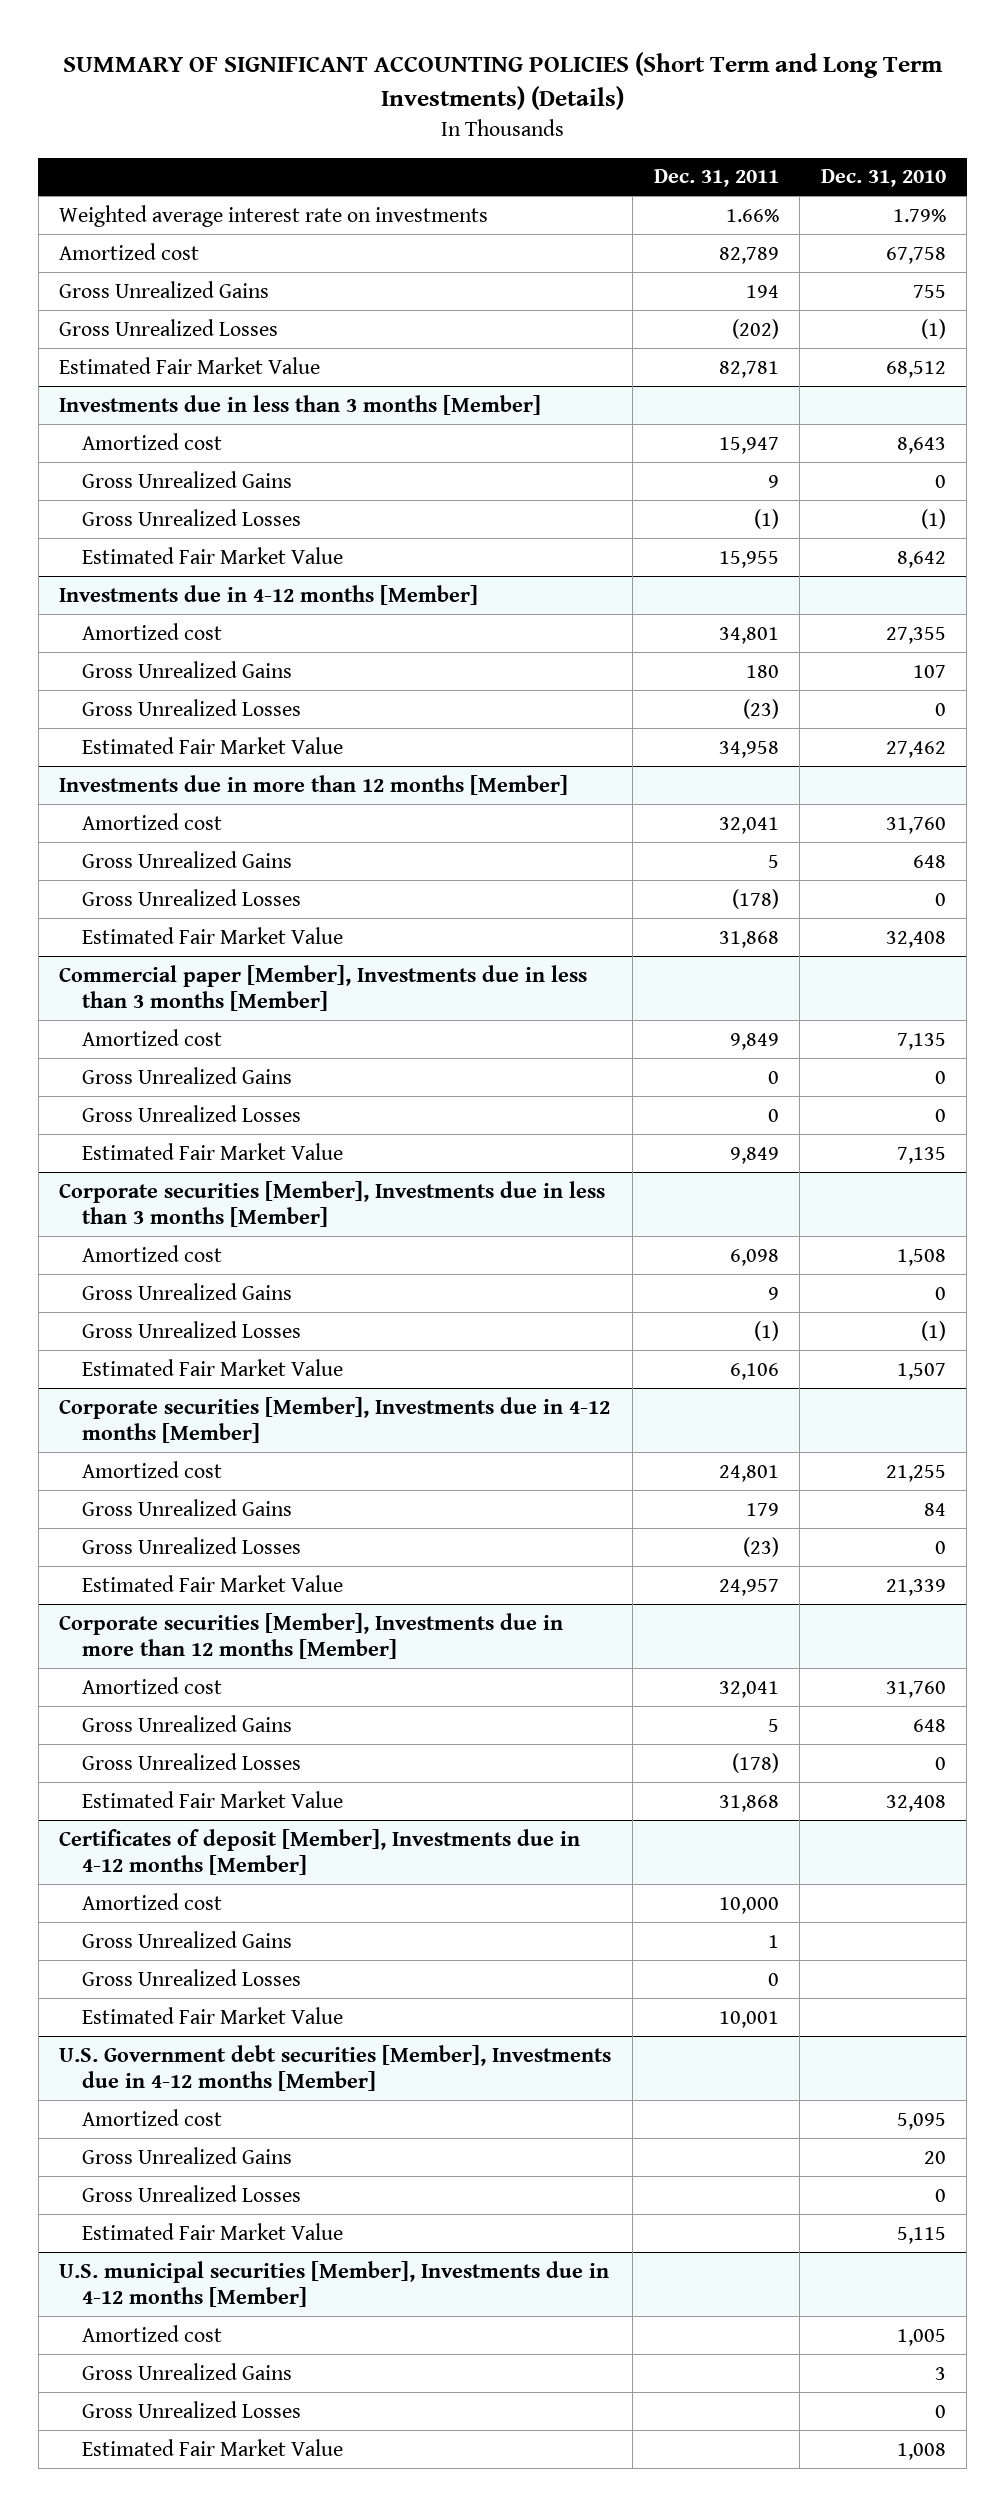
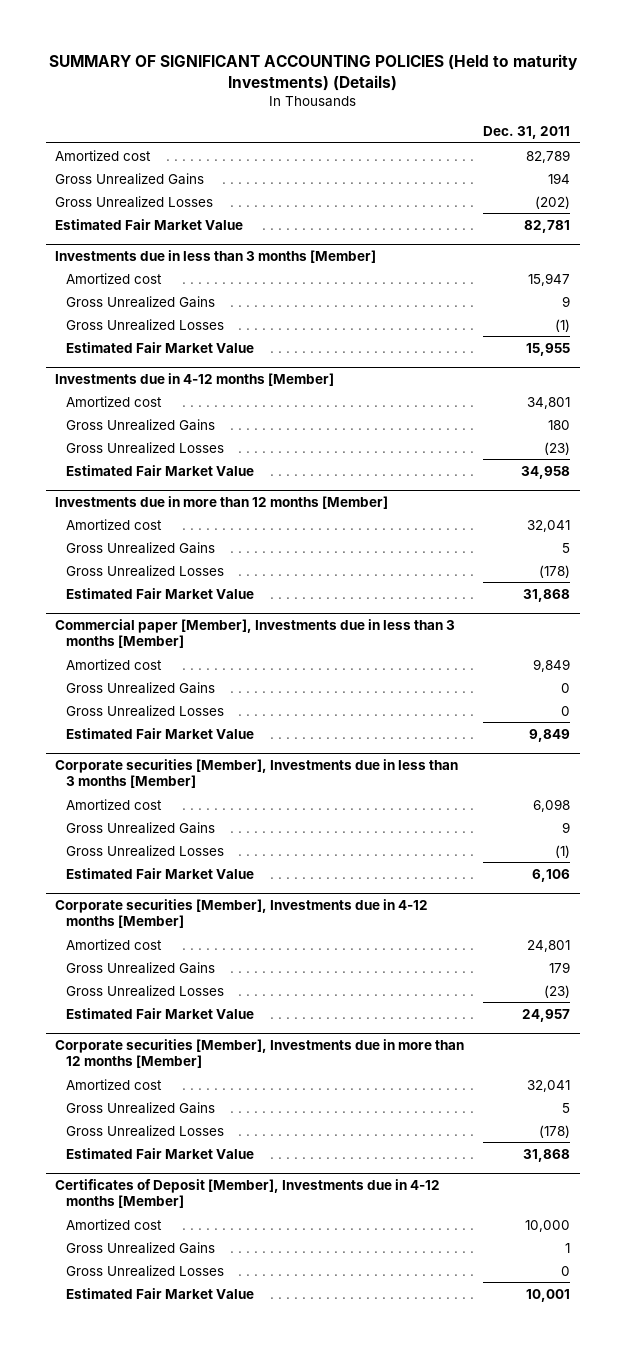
- SUMMARY OF SIGNIFICANT ACCOUNTING POLICIES (Short Term and Long Term Investments) (Details)
+ SUMMARY OF SIGNIFICANT ACCOUNTING POLICIES (Held to maturity Investments) (Details)
- | Dec. 31, 2011 | Dec. 31, 2010
+ | Dec. 31, 2011
- Weighted average interest rate on investments | 1.66% | 1.79%
- Certificates of deposit [Member], Investments due in 4-12 months [Member]
+ Certificates of Deposit [Member], Investments due in 4-12 months [Member]
- U.S. Government debt securities [Member], Investments due in 4-12 months [Member]
- Amortized cost | | 5,095
- Gross Unrealized Gains | | 20
- Gross Unrealized Losses | | 0
- Estimated Fair Market Value | | 5,115
- U.S. municipal securities [Member], Investments due in 4-12 months [Member]
- Amortized cost | | 1,005
- Gross Unrealized Gains | | 3
- Gross Unrealized Losses | | 0
- Estimated Fair Market Value | | 1,008

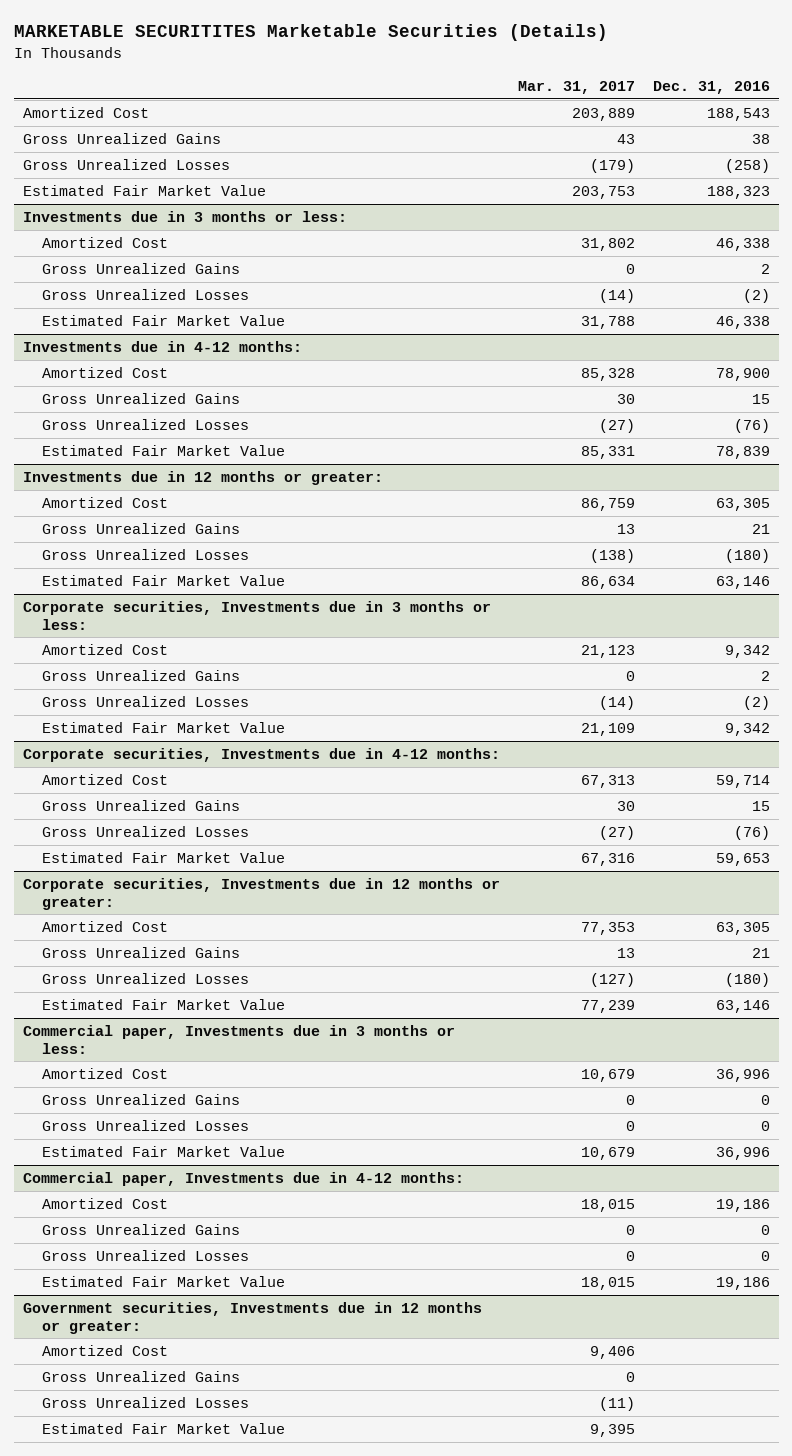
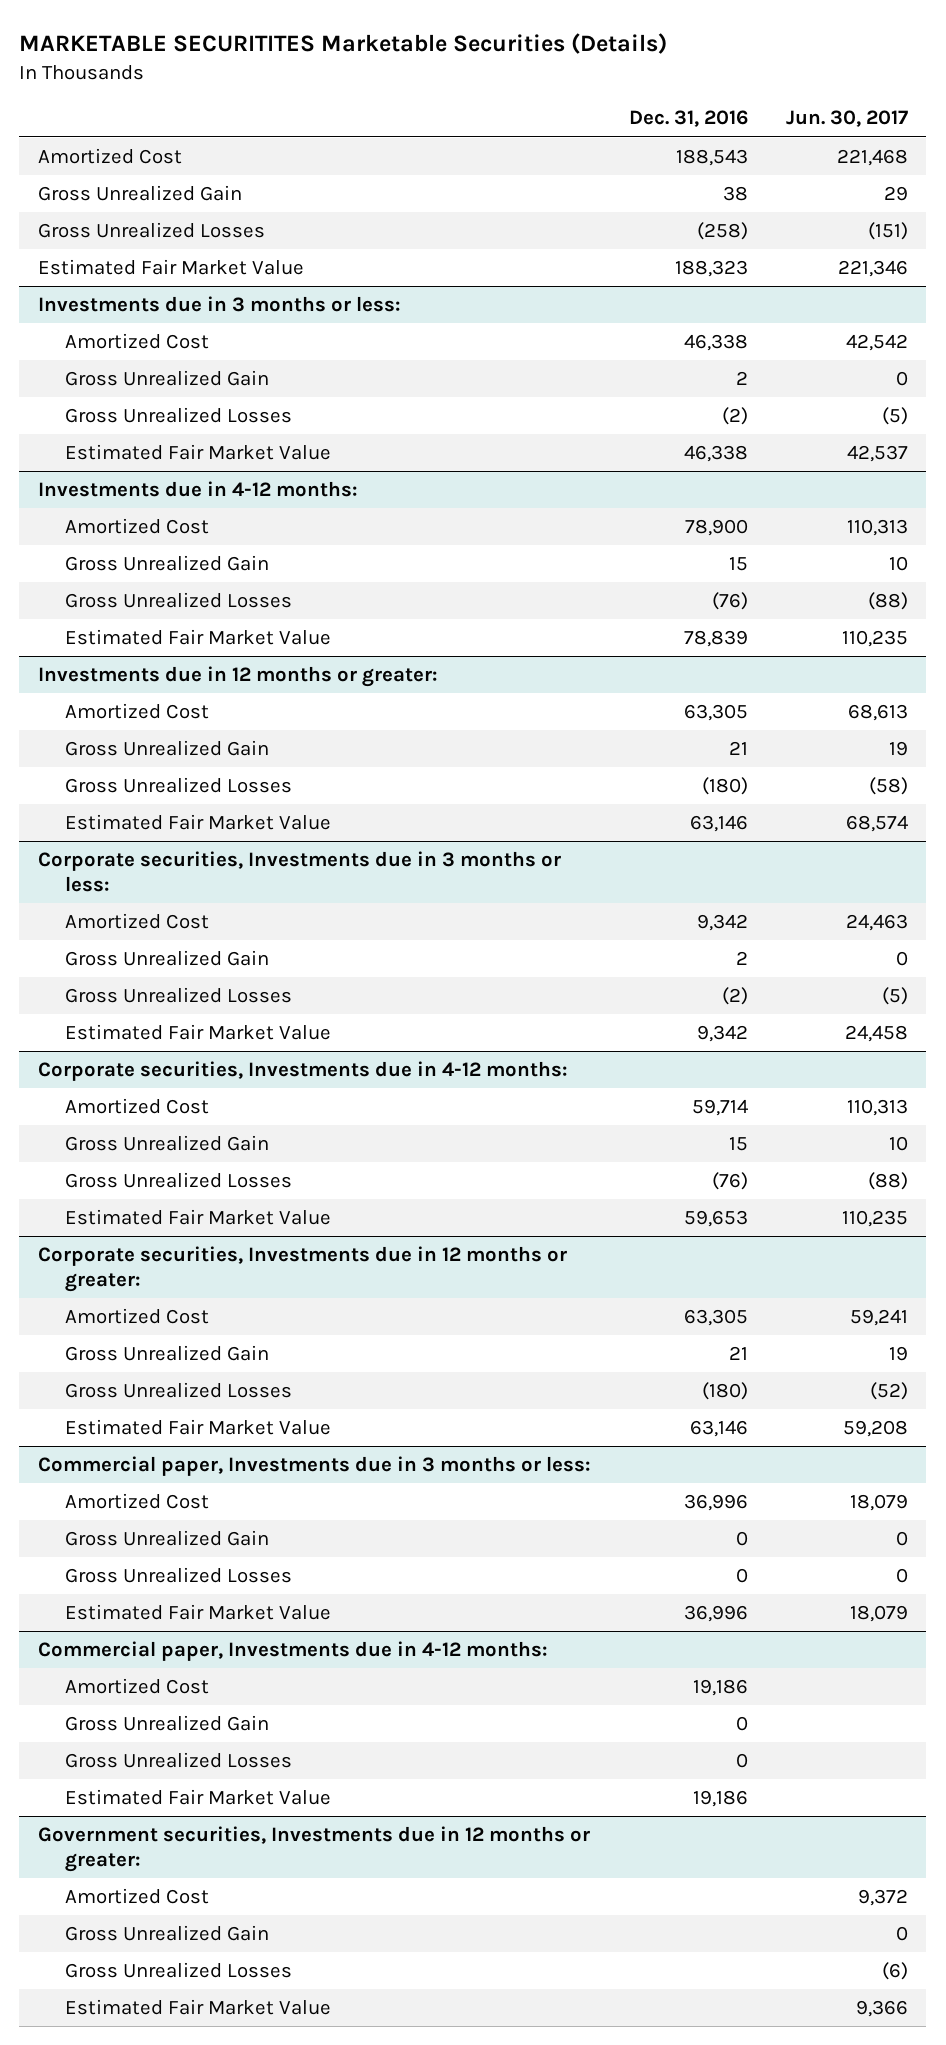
- | Mar. 31, 2017 | Dec. 31, 2016
+ | Dec. 31, 2016 | Jun. 30, 2017
- Gross Unrealized Gains | 43 | 38
+ Gross Unrealized Gain | 38 | 29
@ Investments due in 3 months or less:
- Gross Unrealized Gains | 0 | 2
+ Gross Unrealized Gain | 2 | 0
@ Investments due in 4-12 months:
- Gross Unrealized Gains | 30 | 15
+ Gross Unrealized Gain | 15 | 10
@ Investments due in 12 months or greater:
- Gross Unrealized Gains | 13 | 21
+ Gross Unrealized Gain | 21 | 19
@ Corporate securities, Investments due in 3 months or less:
- Gross Unrealized Gains | 0 | 2
+ Gross Unrealized Gain | 2 | 0
@ Corporate securities, Investments due in 4-12 months:
- Gross Unrealized Gains | 30 | 15
+ Gross Unrealized Gain | 15 | 10
@ Corporate securities, Investments due in 12 months or greater:
- Gross Unrealized Gains | 13 | 21
+ Gross Unrealized Gain | 21 | 19
@ Commercial paper, Investments due in 3 months or less:
- Gross Unrealized Gains | 0 | 0
+ Gross Unrealized Gain | 0 | 0
@ Commercial paper, Investments due in 4-12 months:
- Gross Unrealized Gains | 0 | 0
+ Gross Unrealized Gain | 0 |
@ Government securities, Investments due in 12 months or greater:
- Gross Unrealized Gains | 0 |
+ Gross Unrealized Gain | | 0

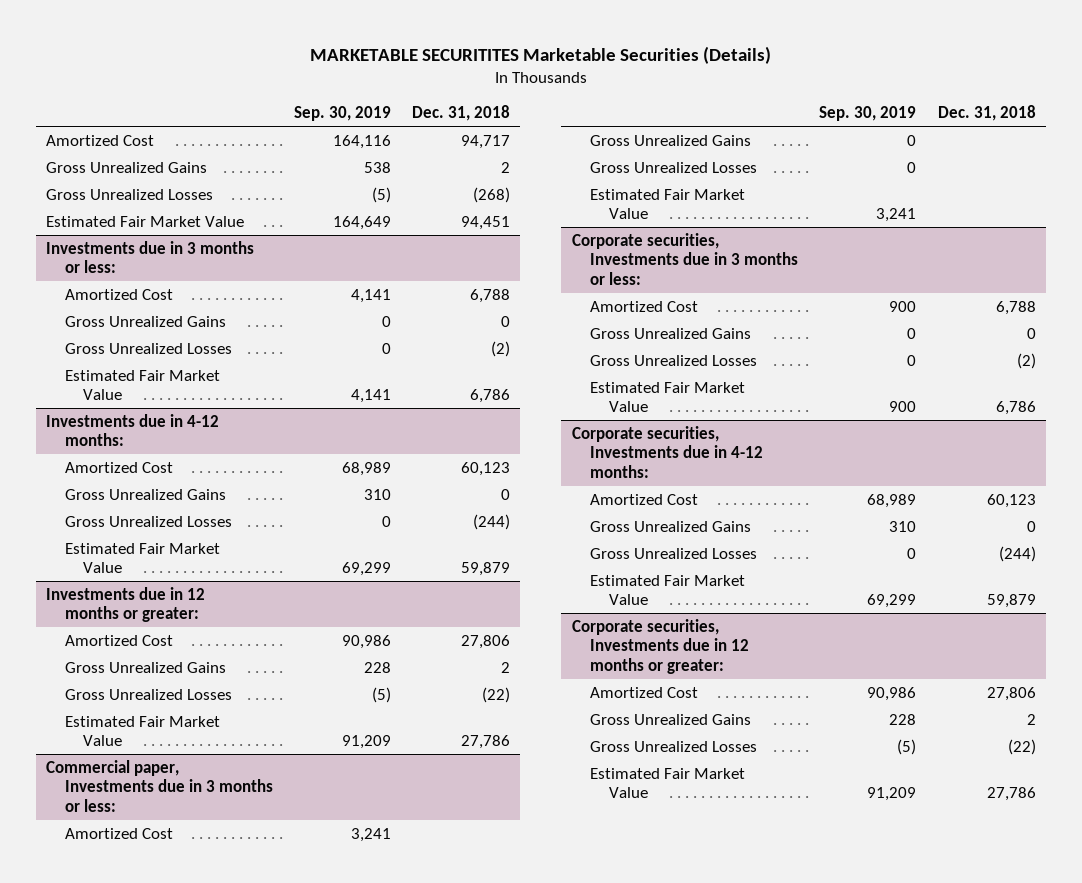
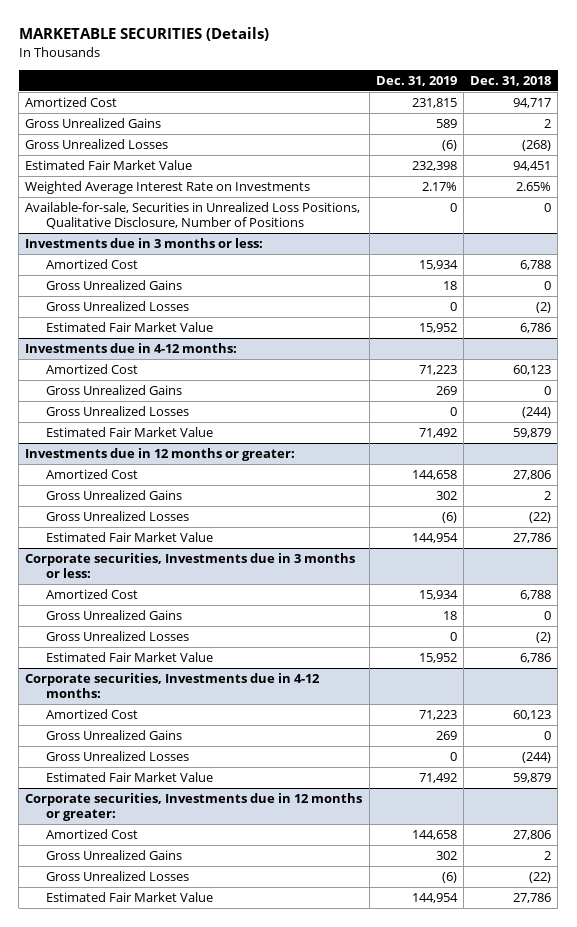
- MARKETABLE SECURITITES Marketable Securities (Details)
+ MARKETABLE SECURITIES (Details)
- | Sep. 30, 2019 | Dec. 31, 2018
+ | Dec. 31, 2019 | Dec. 31, 2018
+ Weighted Average Interest Rate on Investments | 2.17% | 2.65%
+ Available-for-sale, Securities in Unrealized Loss Positions, Qualitative Disclosure, Number of Positions | 0 | 0
- Commercial paper, Investments due in 3 months or less:
- Amortized Cost | 3,241 |
- Gross Unrealized Gains | 0 |
- Gross Unrealized Losses | 0 |
- Estimated Fair Market Value | 3,241 |

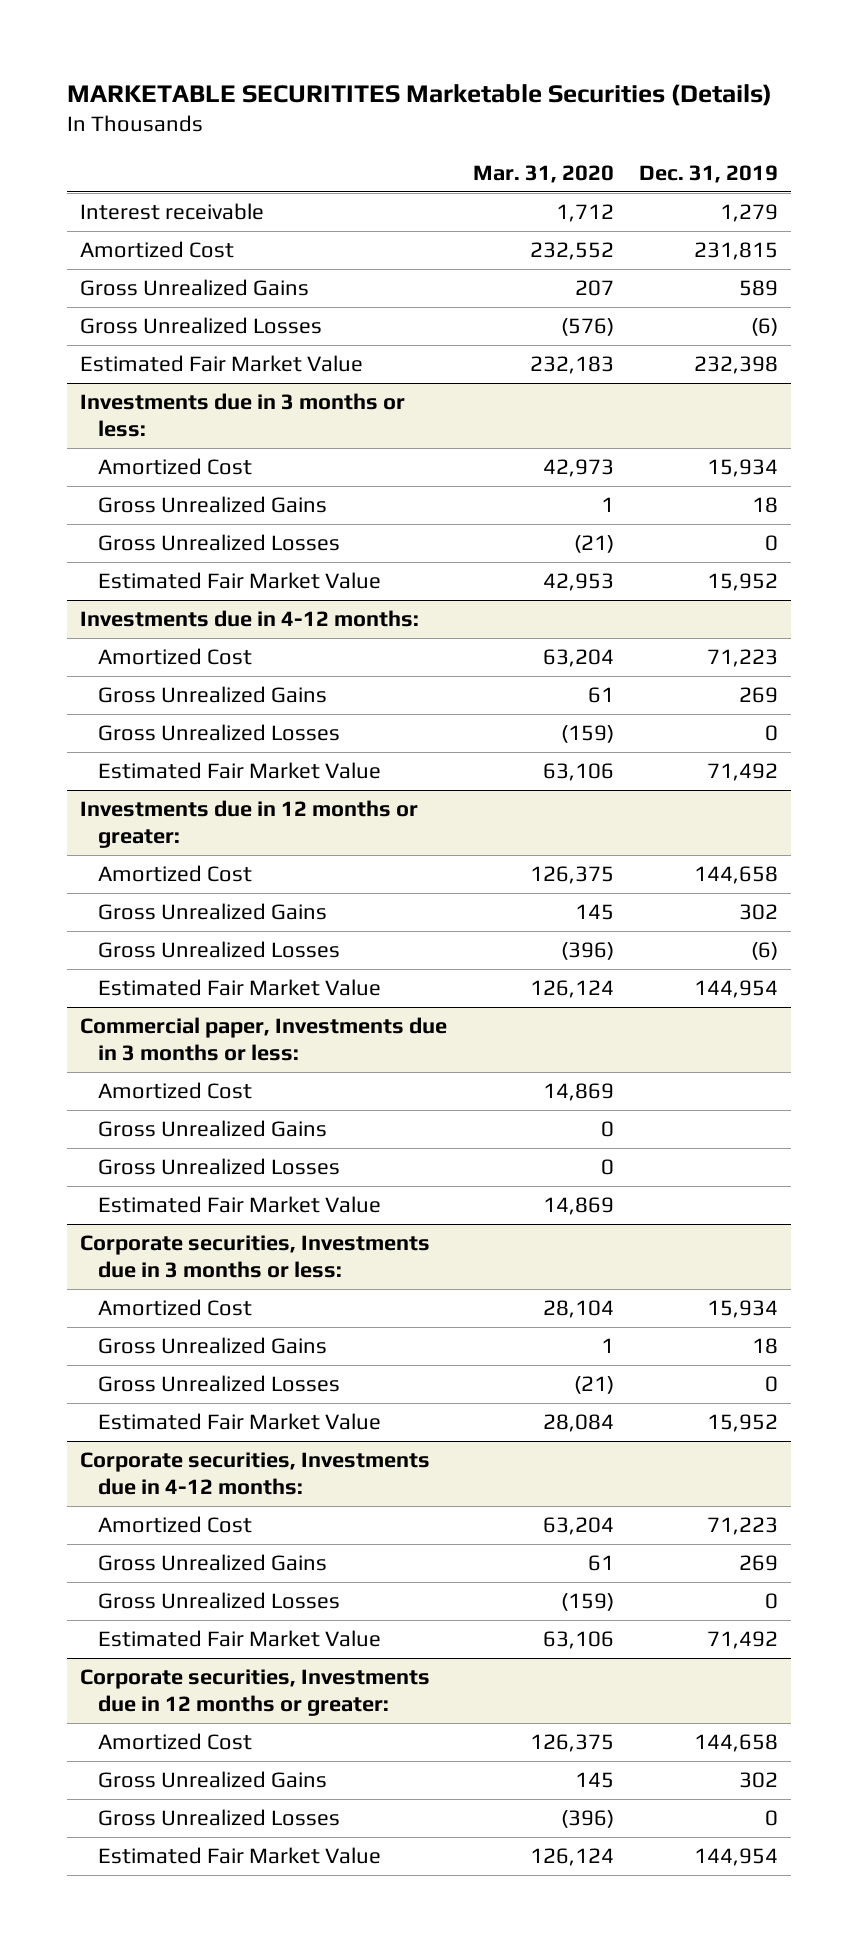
- MARKETABLE SECURITIES (Details)
+ MARKETABLE SECURITITES Marketable Securities (Details)
- | Dec. 31, 2019 | Dec. 31, 2018
+ | Mar. 31, 2020 | Dec. 31, 2019
+ Interest receivable | 1,712 | 1,279
- Weighted Average Interest Rate on Investments | 2.17% | 2.65%
- Available-for-sale, Securities in Unrealized Loss Positions, Qualitative Disclosure, Number of Positions | 0 | 0
+ Commercial paper, Investments due in 3 months or less:
+ Amortized Cost | 14,869 |
+ Gross Unrealized Gains | 0 |
+ Gross Unrealized Losses | 0 |
+ Estimated Fair Market Value | 14,869 |
@ Corporate securities, Investments due in 12 months or greater:
- Gross Unrealized Losses | (6) | (22)
+ Gross Unrealized Losses | (396) | 0

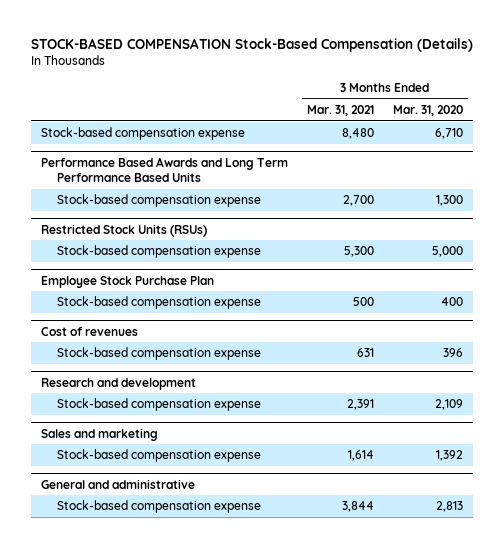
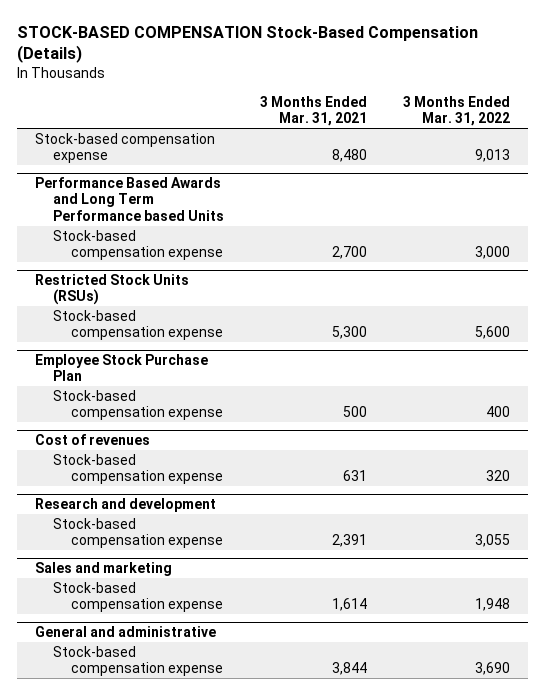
- | 3 Months Ended Mar. 31, 2021 | 3 Months Ended Mar. 31, 2020
+ | 3 Months Ended Mar. 31, 2021 | 3 Months Ended Mar. 31, 2022
- Performance Based Awards and Long Term Performance Based Units
+ Performance Based Awards and Long Term Performance based Units

